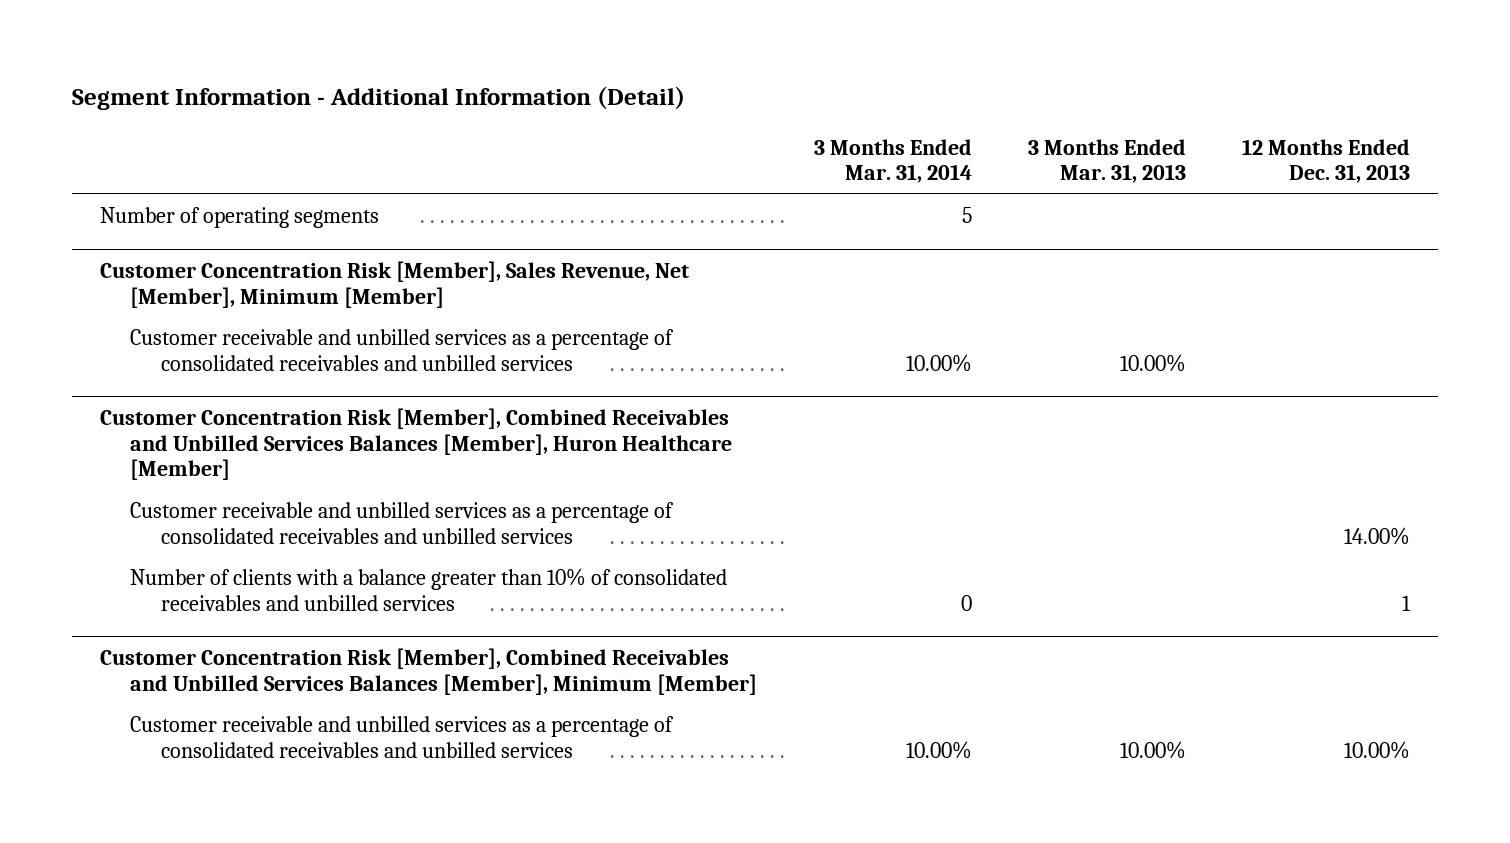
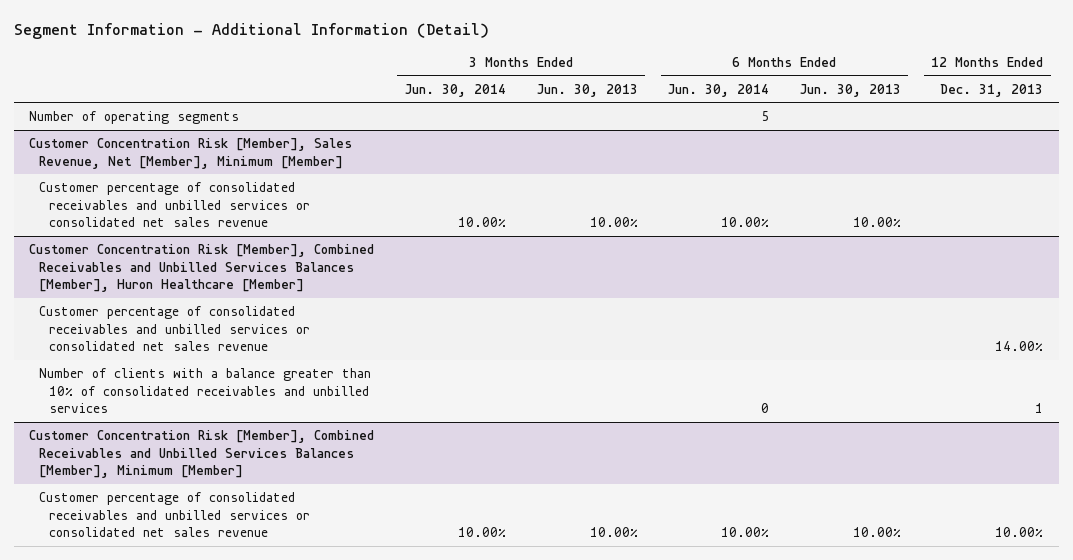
- | 3 Months Ended Mar. 31, 2014 | 3 Months Ended Mar. 31, 2013 | 12 Months Ended Dec. 31, 2013
+ | 3 Months Ended Jun. 30, 2014 | 3 Months Ended Jun. 30, 2013 | 6 Months Ended Jun. 30, 2014 | 6 Months Ended Jun. 30, 2013 | 12 Months Ended Dec. 31, 2013
@ Customer Concentration Risk [Member], Sales Revenue, Net [Member], Minimum [Member]
- Customer receivable and unbilled services as a percentage of consolidated receivables and unbilled services | 10.00% | 10.00% |
+ Customer percentage of consolidated receivables and unbilled services or consolidated net sales revenue | 10.00% | 10.00% | 10.00% | 10.00% |
@ Customer Concentration Risk [Member], Combined Receivables and Unbilled Services Balances [Member], Huron Healthcare [Member]
- Customer receivable and unbilled services as a percentage of consolidated receivables and unbilled services | | | 14.00%
+ Customer percentage of consolidated receivables and unbilled services or consolidated net sales revenue | | | | | 14.00%
@ Customer Concentration Risk [Member], Combined Receivables and Unbilled Services Balances [Member], Minimum [Member]
- Customer receivable and unbilled services as a percentage of consolidated receivables and unbilled services | 10.00% | 10.00% | 10.00%
+ Customer percentage of consolidated receivables and unbilled services or consolidated net sales revenue | 10.00% | 10.00% | 10.00% | 10.00% | 10.00%

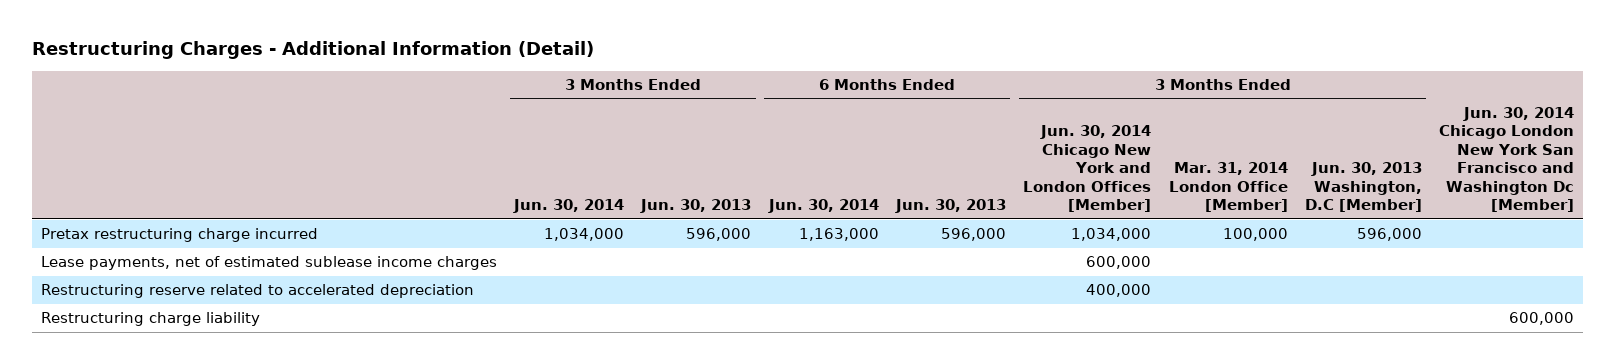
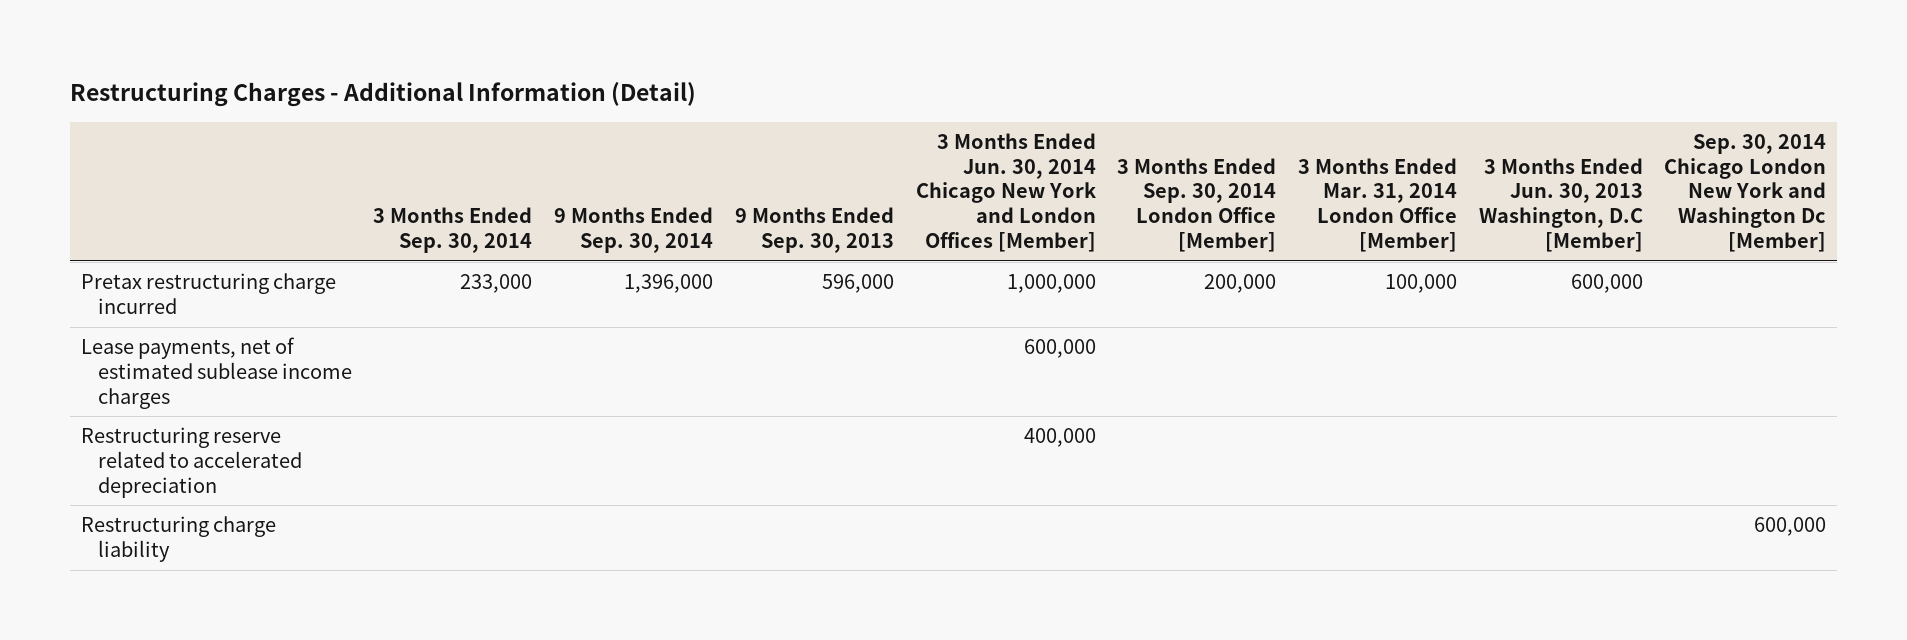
- | 3 Months Ended Jun. 30, 2014 | 3 Months Ended Jun. 30, 2013 | 6 Months Ended Jun. 30, 2014 | 6 Months Ended Jun. 30, 2013 | 3 Months Ended Jun. 30, 2014 Chicago New York and London Offices [Member] | 3 Months Ended Mar. 31, 2014 London Office [Member] | 3 Months Ended Jun. 30, 2013 Washington, D.C [Member] | Jun. 30, 2014 Chicago London New York San Francisco and Washington Dc [Member]
+ | 3 Months Ended Sep. 30, 2014 | 9 Months Ended Sep. 30, 2014 | 9 Months Ended Sep. 30, 2013 | 3 Months Ended Jun. 30, 2014 Chicago New York and London Offices [Member] | 3 Months Ended Sep. 30, 2014 London Office [Member] | 3 Months Ended Mar. 31, 2014 London Office [Member] | 3 Months Ended Jun. 30, 2013 Washington, D.C [Member] | Sep. 30, 2014 Chicago London New York and Washington Dc [Member]
- Pretax restructuring charge incurred | 1,034,000 | 596,000 | 1,163,000 | 596,000 | 1,034,000 | 100,000 | 596,000 |
+ Pretax restructuring charge incurred | 233,000 | 1,396,000 | 596,000 | 1,000,000 | 200,000 | 100,000 | 600,000 |

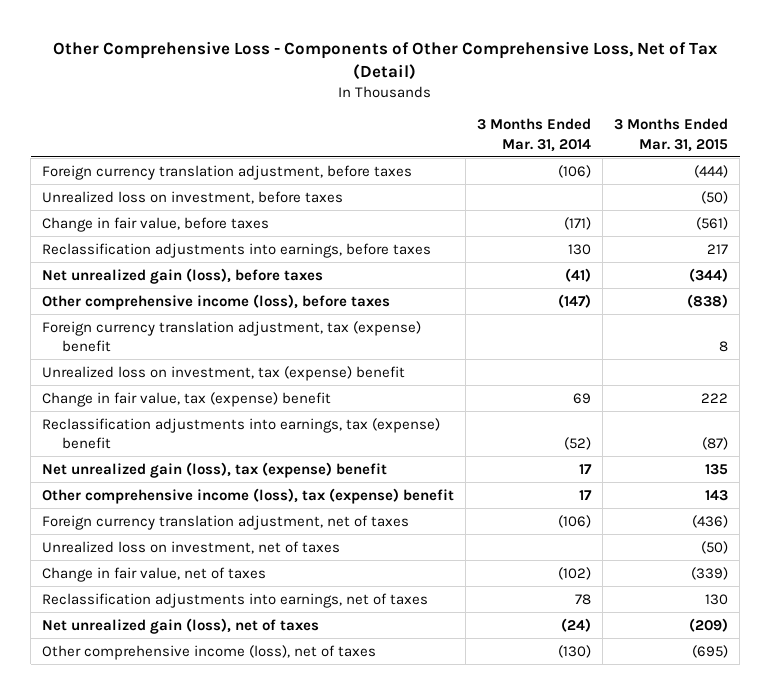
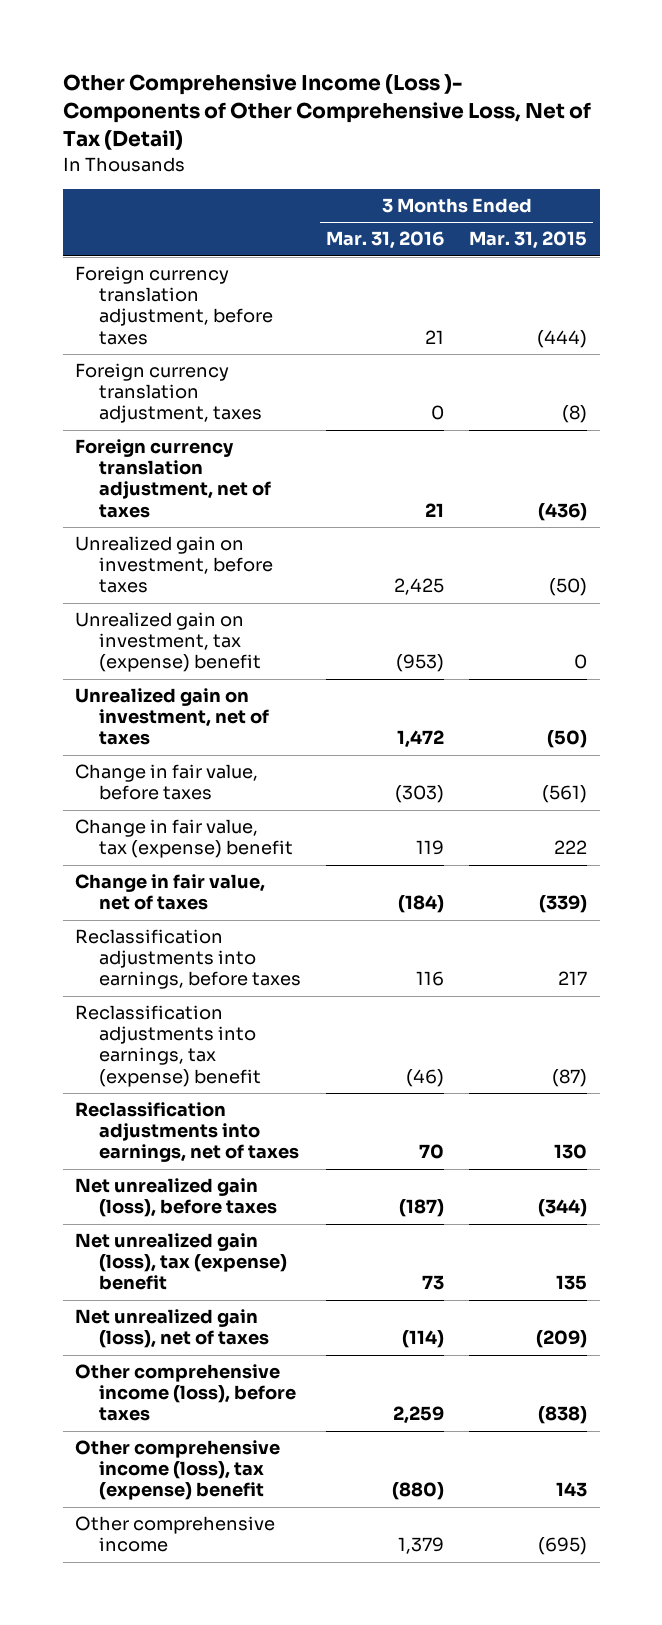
- Other Comprehensive Loss - Components of Other Comprehensive Loss, Net of Tax (Detail)
+ Other Comprehensive Income (Loss )- Components of Other Comprehensive Loss, Net of Tax (Detail)
- | 3 Months Ended Mar. 31, 2014 | 3 Months Ended Mar. 31, 2015
+ | 3 Months Ended Mar. 31, 2016 | 3 Months Ended Mar. 31, 2015
- Unrealized loss on investment, before taxes | | (50)
+ Foreign currency translation adjustment, taxes | 0 | (8)
moved up: Foreign currency translation adjustment, net of taxes | 21 | (436)
+ Unrealized gain on investment, before taxes | 2,425 | (50)
+ Unrealized gain on investment, tax (expense) benefit | (953) | 0
+ Unrealized gain on investment, net of taxes | 1,472 | (50)
- Foreign currency translation adjustment, tax (expense) benefit | | 8
- Unrealized loss on investment, tax (expense) benefit
- Unrealized loss on investment, net of taxes | | (50)
moved down: Reclassification adjustments into earnings, before taxes | 116 | 217
moved down: Reclassification adjustments into earnings, tax (expense) benefit | (46) | (87)
moved down: Net unrealized gain (loss), before taxes | (187) | (344)
moved down: Net unrealized gain (loss), tax (expense) benefit | 73 | 135
- Other comprehensive income (loss), net of taxes | (130) | (695)
moved down: Other comprehensive income (loss), before taxes | 2,259 | (838)
moved down: Other comprehensive income (loss), tax (expense) benefit | (880) | 143
+ Other comprehensive income | 1,379 | (695)

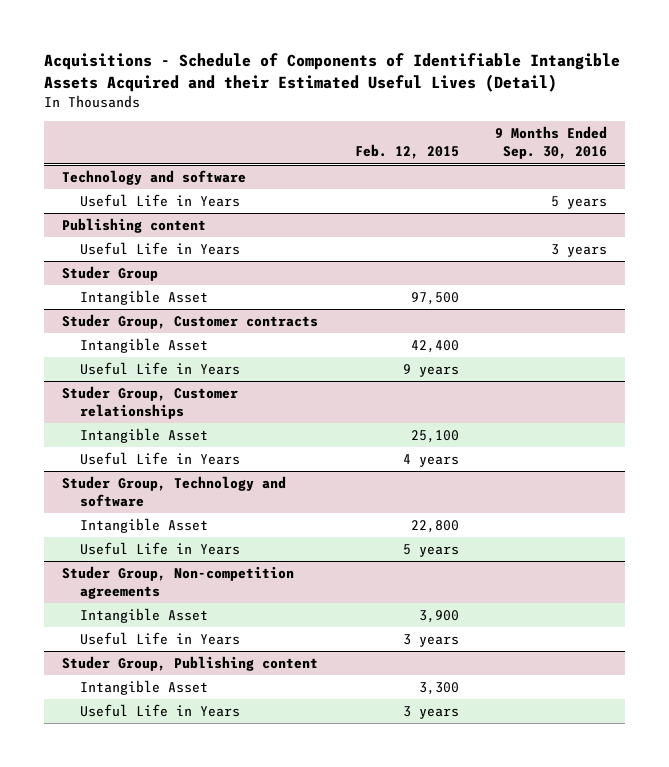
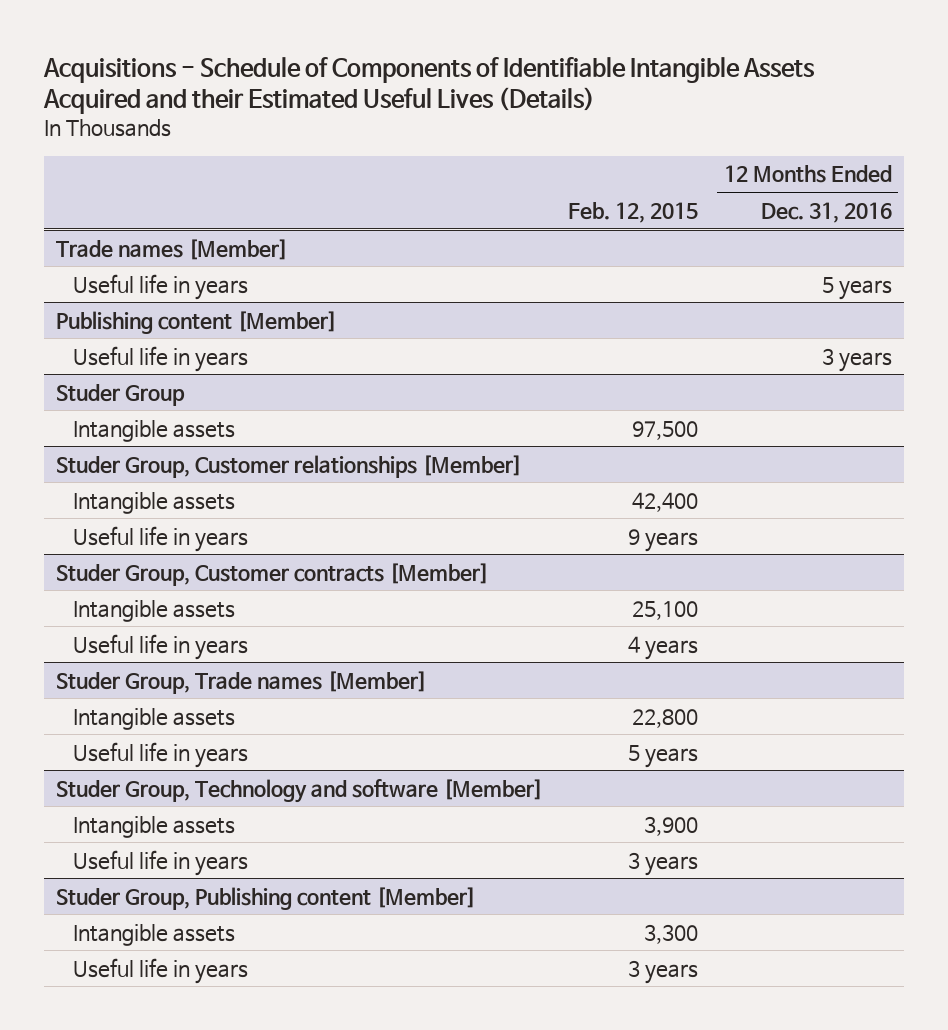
- Acquisitions - Schedule of Components of Identifiable Intangible Assets Acquired and their Estimated Useful Lives (Detail)
+ Acquisitions - Schedule of Components of Identifiable Intangible Assets Acquired and their Estimated Useful Lives (Details)
- | Feb. 12, 2015 | 9 Months Ended Sep. 30, 2016
+ | Feb. 12, 2015 | 12 Months Ended Dec. 31, 2016
- Technology and software
- Useful Life in Years | | 5 years
- Publishing content
- Useful Life in Years | | 3 years
+ Trade names [Member]
+ Useful life in years | | 5 years
+ Publishing content [Member]
+ Useful life in years | | 3 years
@ Studer Group
- Intangible Asset | 97,500 |
- Studer Group, Customer contracts
- Intangible Asset | 42,400 |
- Useful Life in Years | 9 years |
- Studer Group, Customer relationships
- Intangible Asset | 25,100 |
- Useful Life in Years | 4 years |
- Studer Group, Technology and software
- Intangible Asset | 22,800 |
- Useful Life in Years | 5 years |
- Studer Group, Non-competition agreements
- Intangible Asset | 3,900 |
- Useful Life in Years | 3 years |
- Studer Group, Publishing content
- Intangible Asset | 3,300 |
- Useful Life in Years | 3 years |
@ Studer Group
+ Intangible assets | 97,500 |
+ Studer Group, Customer relationships [Member]
+ Intangible assets | 42,400 |
+ Useful life in years | 9 years |
+ Studer Group, Customer contracts [Member]
+ Intangible assets | 25,100 |
+ Useful life in years | 4 years |
+ Studer Group, Trade names [Member]
+ Intangible assets | 22,800 |
+ Useful life in years | 5 years |
+ Studer Group, Technology and software [Member]
+ Intangible assets | 3,900 |
+ Useful life in years | 3 years |
+ Studer Group, Publishing content [Member]
+ Intangible assets | 3,300 |
+ Useful life in years | 3 years |

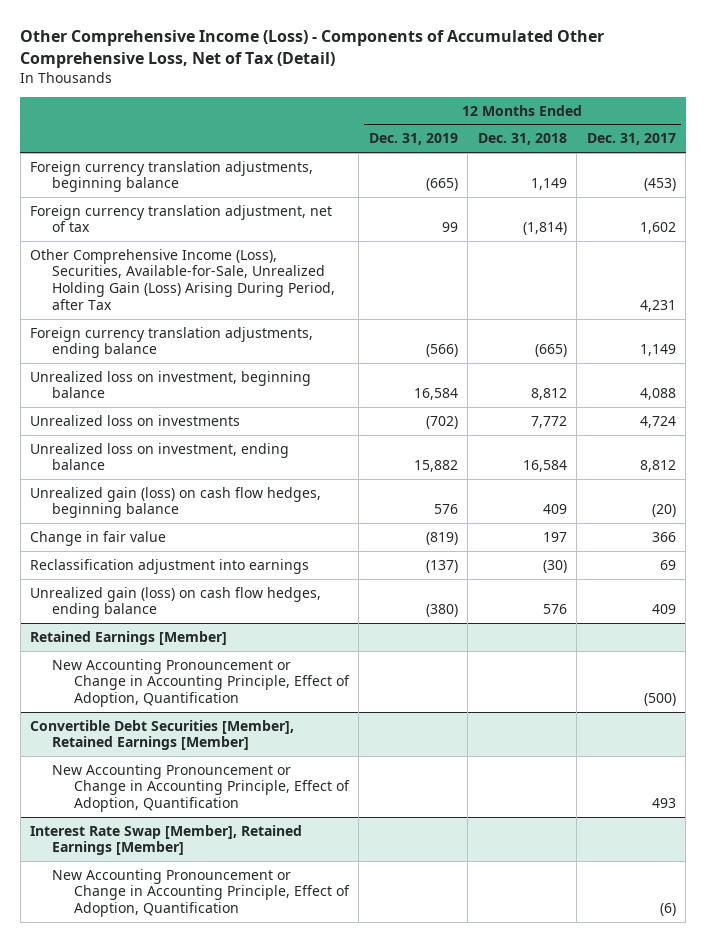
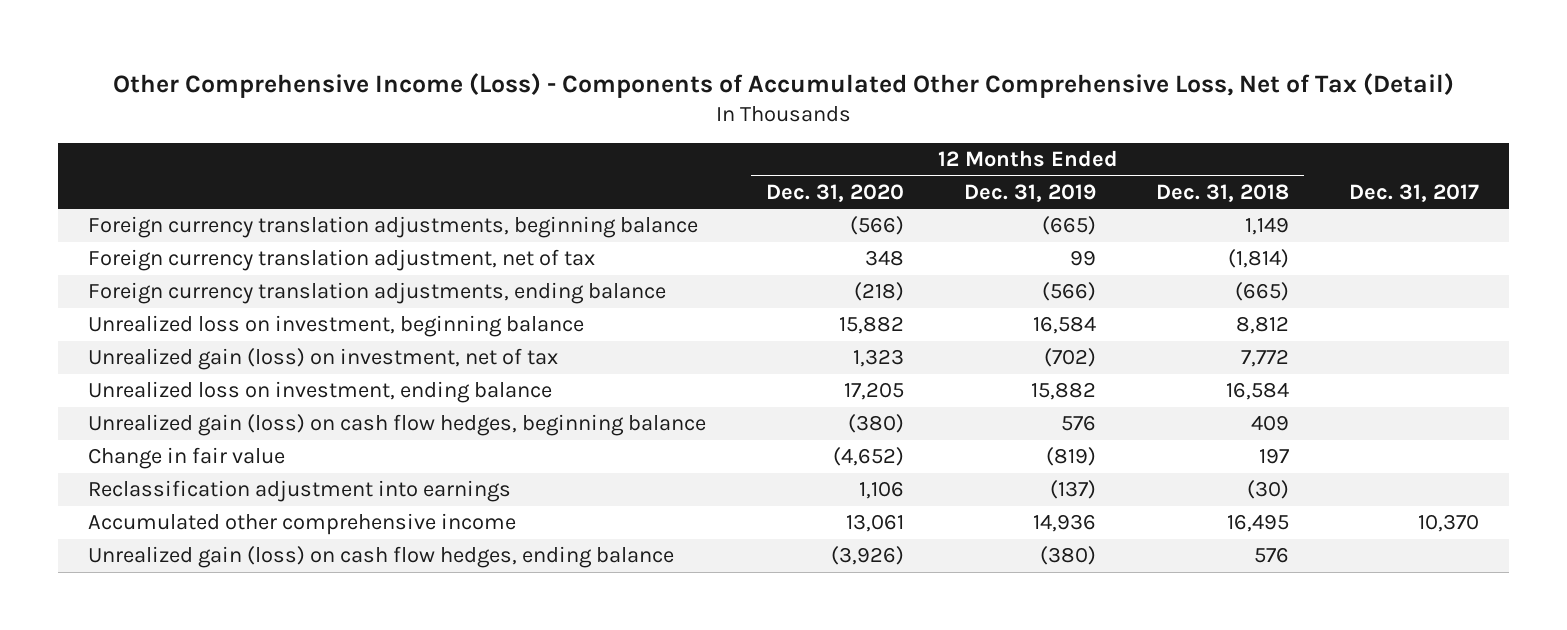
- | 12 Months Ended Dec. 31, 2019 | 12 Months Ended Dec. 31, 2018 | 12 Months Ended Dec. 31, 2017
+ | 12 Months Ended Dec. 31, 2020 | 12 Months Ended Dec. 31, 2019 | 12 Months Ended Dec. 31, 2018 | Dec. 31, 2017
- Other Comprehensive Income (Loss), Securities, Available-for-Sale, Unrealized Holding Gain (Loss) Arising During Period, after Tax | | | 4,231
- Unrealized loss on investments | (702) | 7,772 | 4,724
+ Unrealized gain (loss) on investment, net of tax | 1,323 | (702) | 7,772 |
+ Accumulated other comprehensive income | 13,061 | 14,936 | 16,495 | 10,370
- Retained Earnings [Member]
- New Accounting Pronouncement or Change in Accounting Principle, Effect of Adoption, Quantification | | | (500)
- Convertible Debt Securities [Member], Retained Earnings [Member]
- New Accounting Pronouncement or Change in Accounting Principle, Effect of Adoption, Quantification | | | 493
- Interest Rate Swap [Member], Retained Earnings [Member]
- New Accounting Pronouncement or Change in Accounting Principle, Effect of Adoption, Quantification | | | (6)

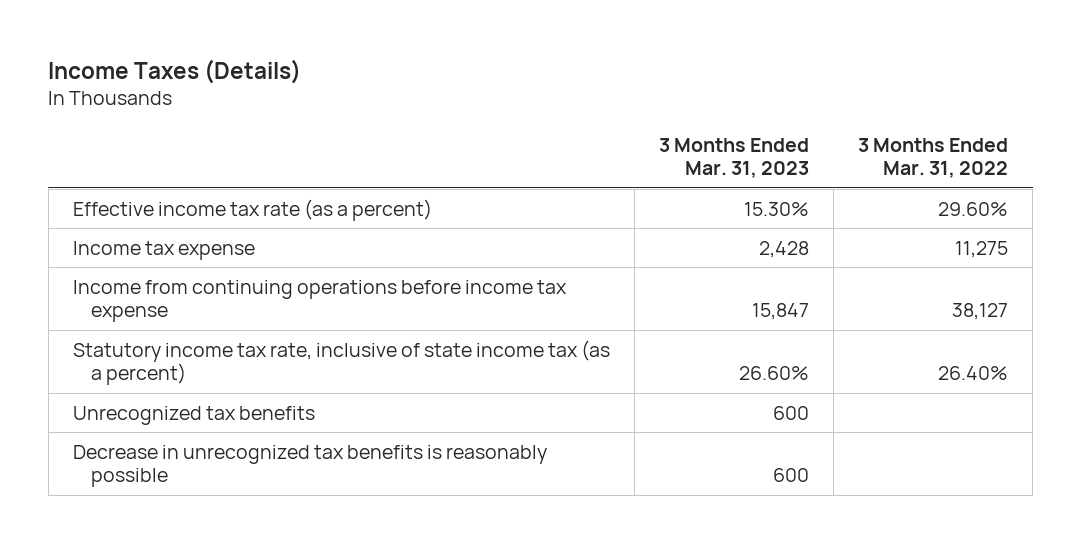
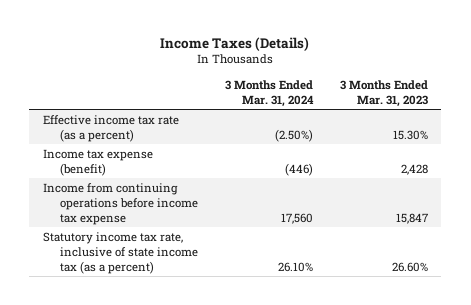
- | 3 Months Ended Mar. 31, 2023 | 3 Months Ended Mar. 31, 2022
+ | 3 Months Ended Mar. 31, 2024 | 3 Months Ended Mar. 31, 2023
- Income tax expense | 2,428 | 11,275
+ Income tax expense (benefit) | (446) | 2,428
- Unrecognized tax benefits | 600 |
- Decrease in unrecognized tax benefits is reasonably possible | 600 |

